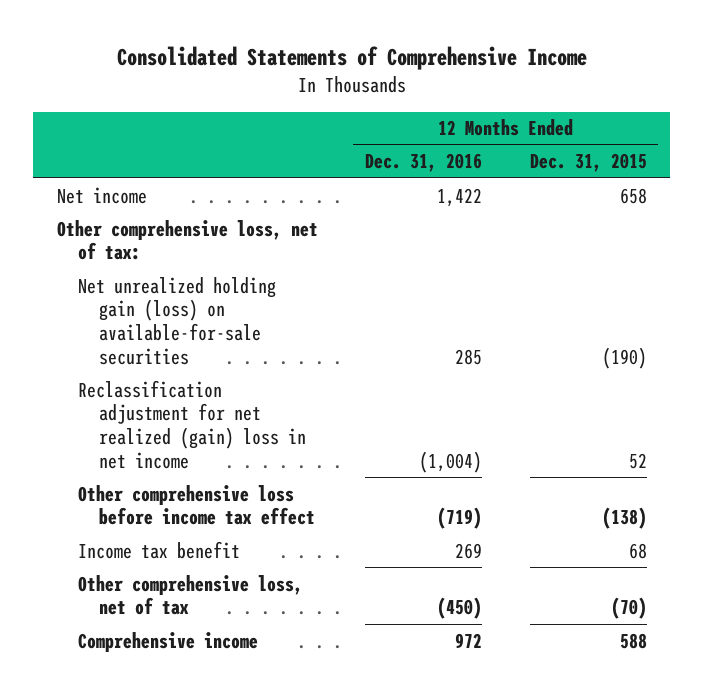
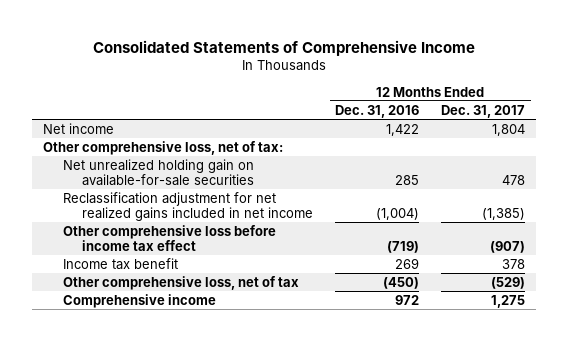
- | 12 Months Ended Dec. 31, 2016 | 12 Months Ended Dec. 31, 2015
+ | 12 Months Ended Dec. 31, 2016 | 12 Months Ended Dec. 31, 2017
- Net unrealized holding gain (loss) on available-for-sale securities | 285 | (190)
- Reclassification adjustment for net realized (gain) loss in net income | (1,004) | 52
+ Net unrealized holding gain on available-for-sale securities | 285 | 478
+ Reclassification adjustment for net realized gains included in net income | (1,004) | (1,385)

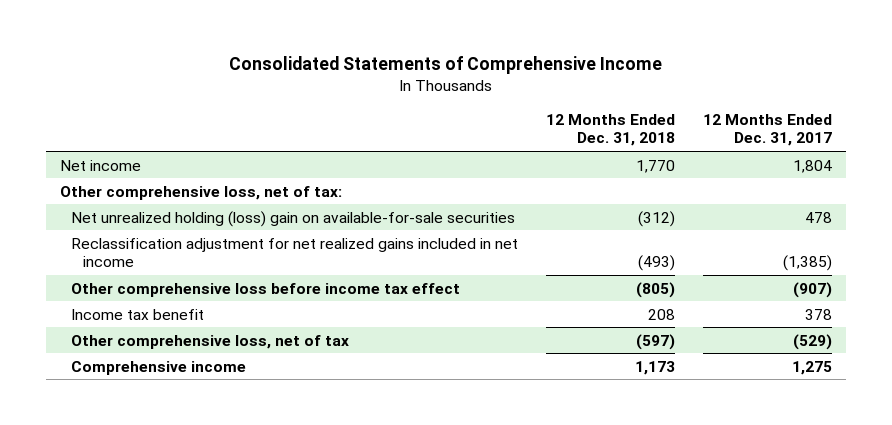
- | 12 Months Ended Dec. 31, 2016 | 12 Months Ended Dec. 31, 2017
+ | 12 Months Ended Dec. 31, 2018 | 12 Months Ended Dec. 31, 2017
- Net unrealized holding gain on available-for-sale securities | 285 | 478
+ Net unrealized holding (loss) gain on available-for-sale securities | (312) | 478

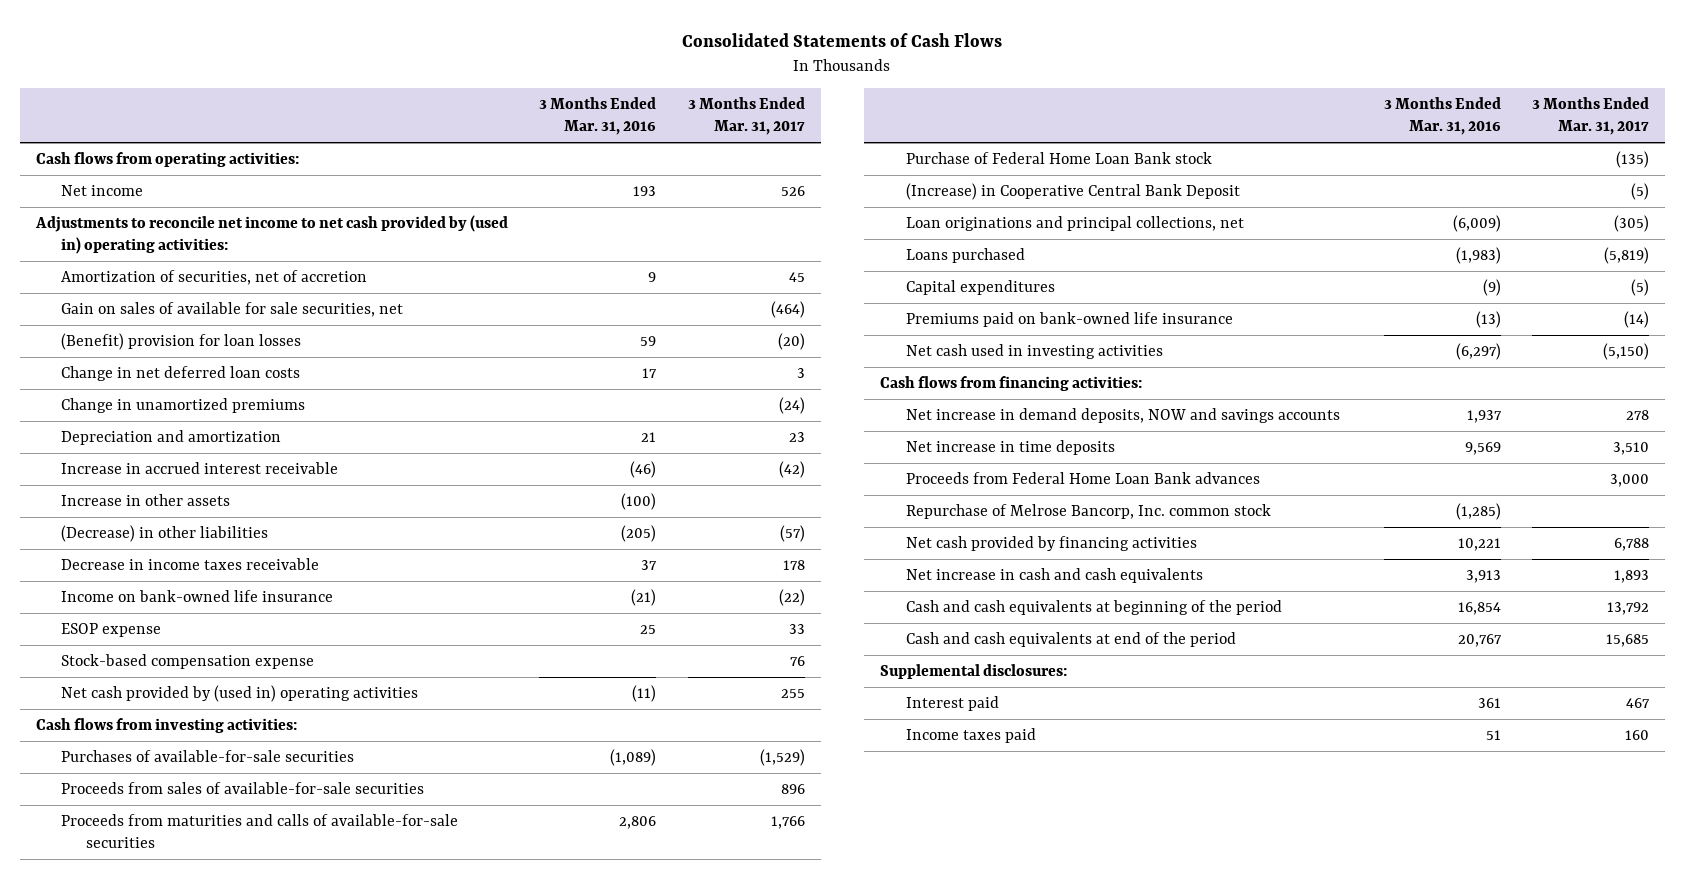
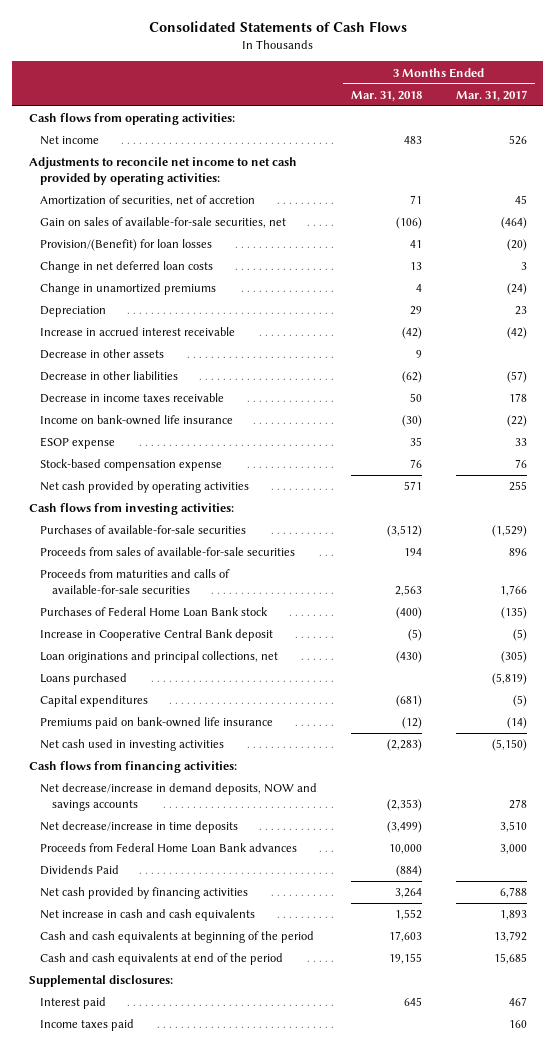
- | 3 Months Ended Mar. 31, 2016 | 3 Months Ended Mar. 31, 2017
+ | 3 Months Ended Mar. 31, 2018 | 3 Months Ended Mar. 31, 2017
- Adjustments to reconcile net income to net cash provided by (used in) operating activities:
+ Adjustments to reconcile net income to net cash provided by operating activities:
- Gain on sales of available for sale securities, net | | (464)
- (Benefit) provision for loan losses | 59 | (20)
+ Gain on sales of available-for-sale securities, net | (106) | (464)
+ Provision/(Benefit) for loan losses | 41 | (20)
- Depreciation and amortization | 21 | 23
+ Depreciation | 29 | 23
- Increase in other assets | (100) |
- (Decrease) in other liabilities | (205) | (57)
+ Decrease in other assets | 9 |
+ Decrease in other liabilities | (62) | (57)
- Net cash provided by (used in) operating activities | (11) | 255
+ Net cash provided by operating activities | 571 | 255
- Purchase of Federal Home Loan Bank stock | | (135)
- (Increase) in Cooperative Central Bank Deposit | | (5)
+ Purchases of Federal Home Loan Bank stock | (400) | (135)
+ Increase in Cooperative Central Bank deposit | (5) | (5)
- Net increase in demand deposits, NOW and savings accounts | 1,937 | 278
- Net increase in time deposits | 9,569 | 3,510
+ Net decrease/increase in demand deposits, NOW and savings accounts | (2,353) | 278
+ Net decrease/increase in time deposits | (3,499) | 3,510
- Repurchase of Melrose Bancorp, Inc. common stock | (1,285) |
+ Dividends Paid | (884) |

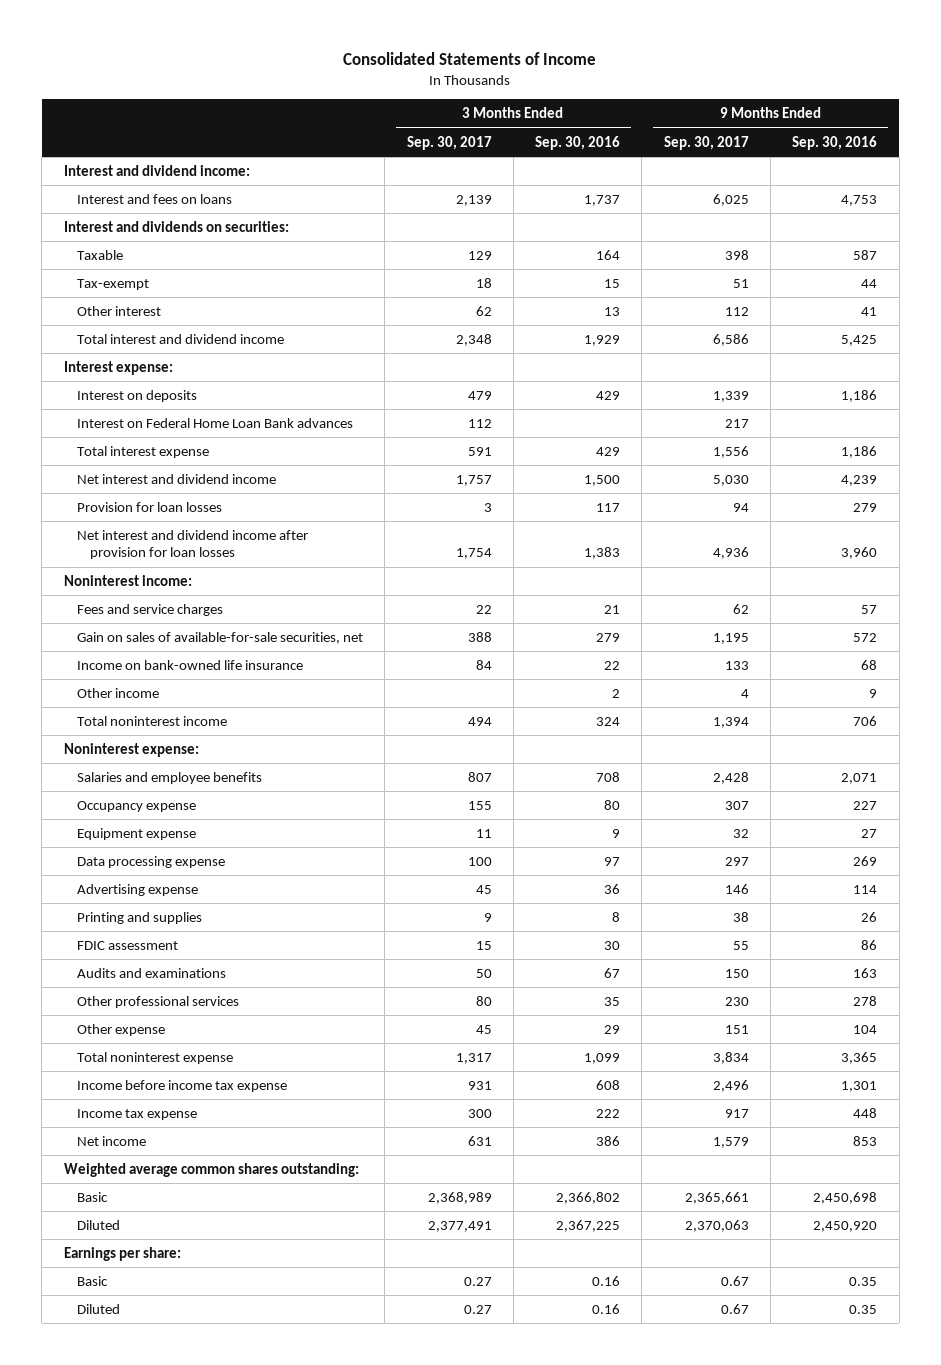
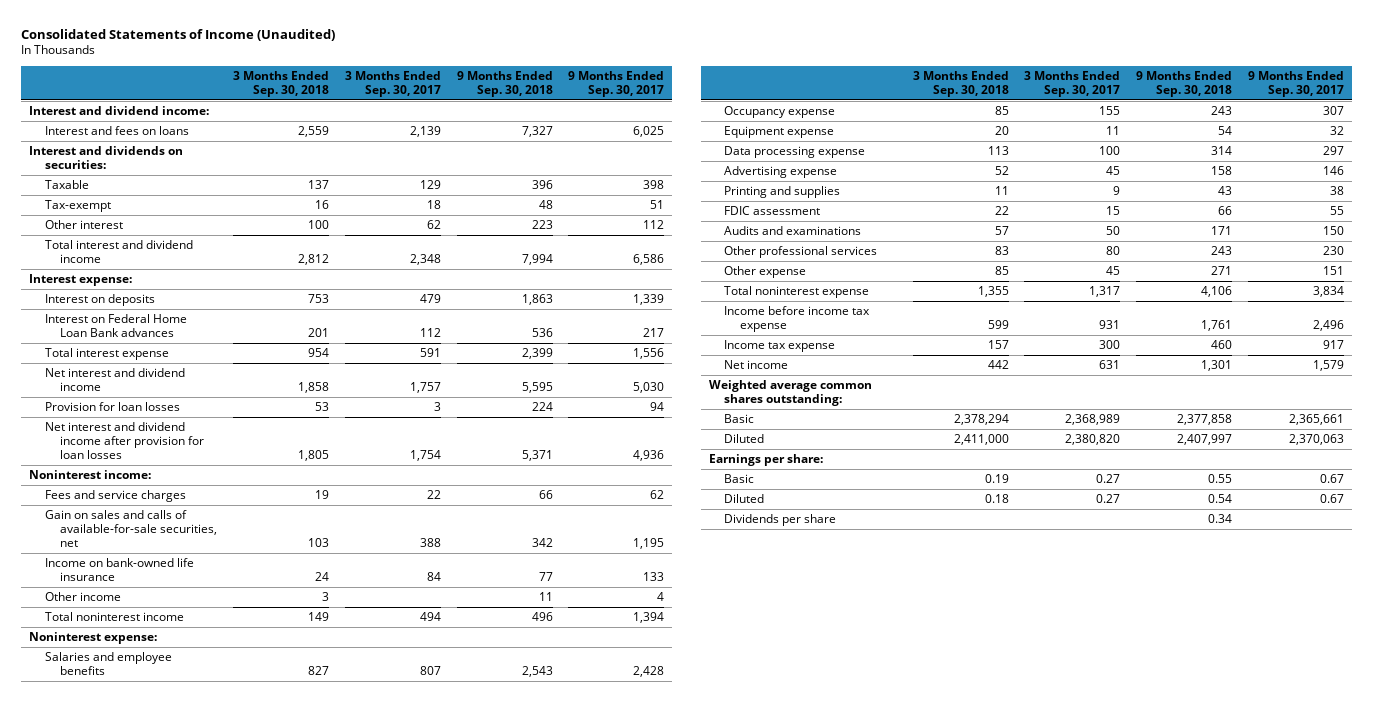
- Consolidated Statements of Income
+ Consolidated Statements of Income (Unaudited)
- | 3 Months Ended Sep. 30, 2017 | 3 Months Ended Sep. 30, 2016 | 9 Months Ended Sep. 30, 2017 | 9 Months Ended Sep. 30, 2016
+ | 3 Months Ended Sep. 30, 2018 | 3 Months Ended Sep. 30, 2017 | 9 Months Ended Sep. 30, 2018 | 9 Months Ended Sep. 30, 2017
- Gain on sales of available-for-sale securities, net | 388 | 279 | 1,195 | 572
+ Gain on sales and calls of available-for-sale securities, net | 103 | 388 | 342 | 1,195
- Diluted | 2,377,491 | 2,367,225 | 2,370,063 | 2,450,920
+ Diluted | 2,411,000 | 2,380,820 | 2,407,997 | 2,370,063
+ Dividends per share | | | 0.34 |

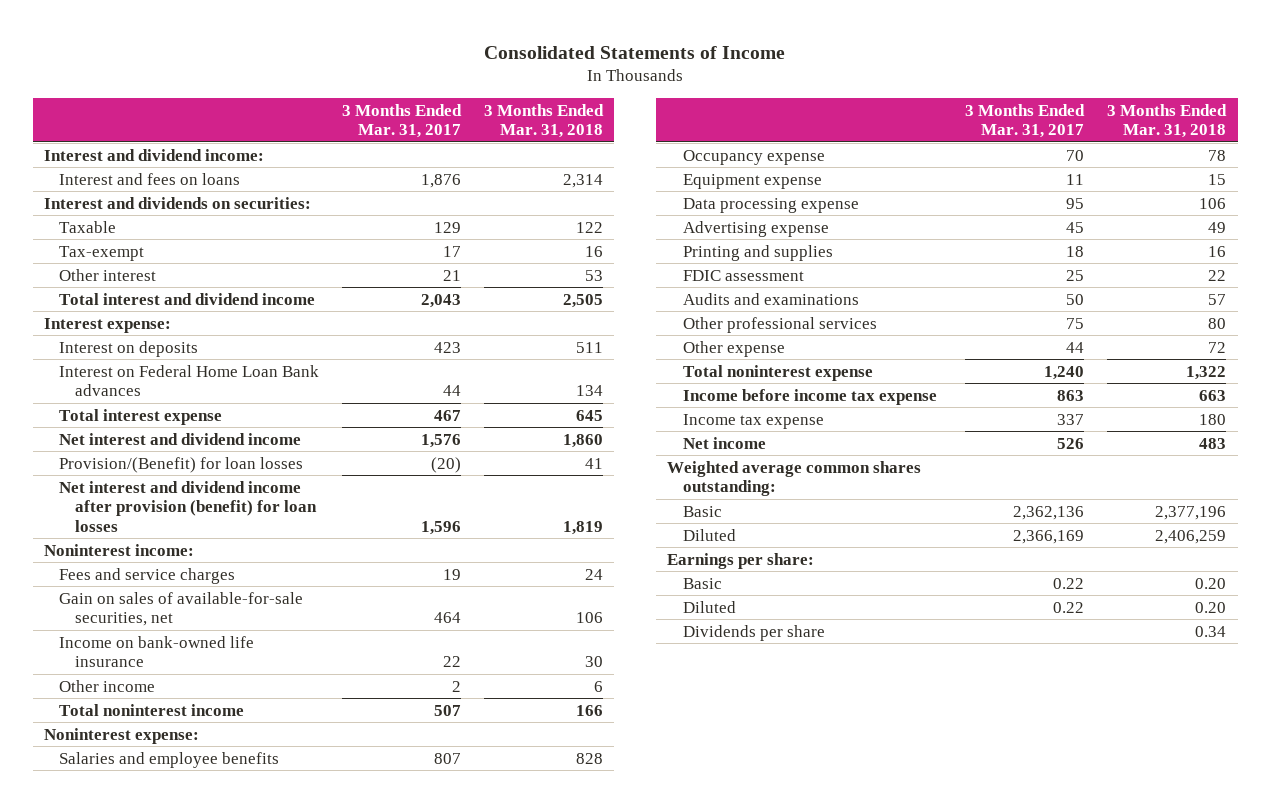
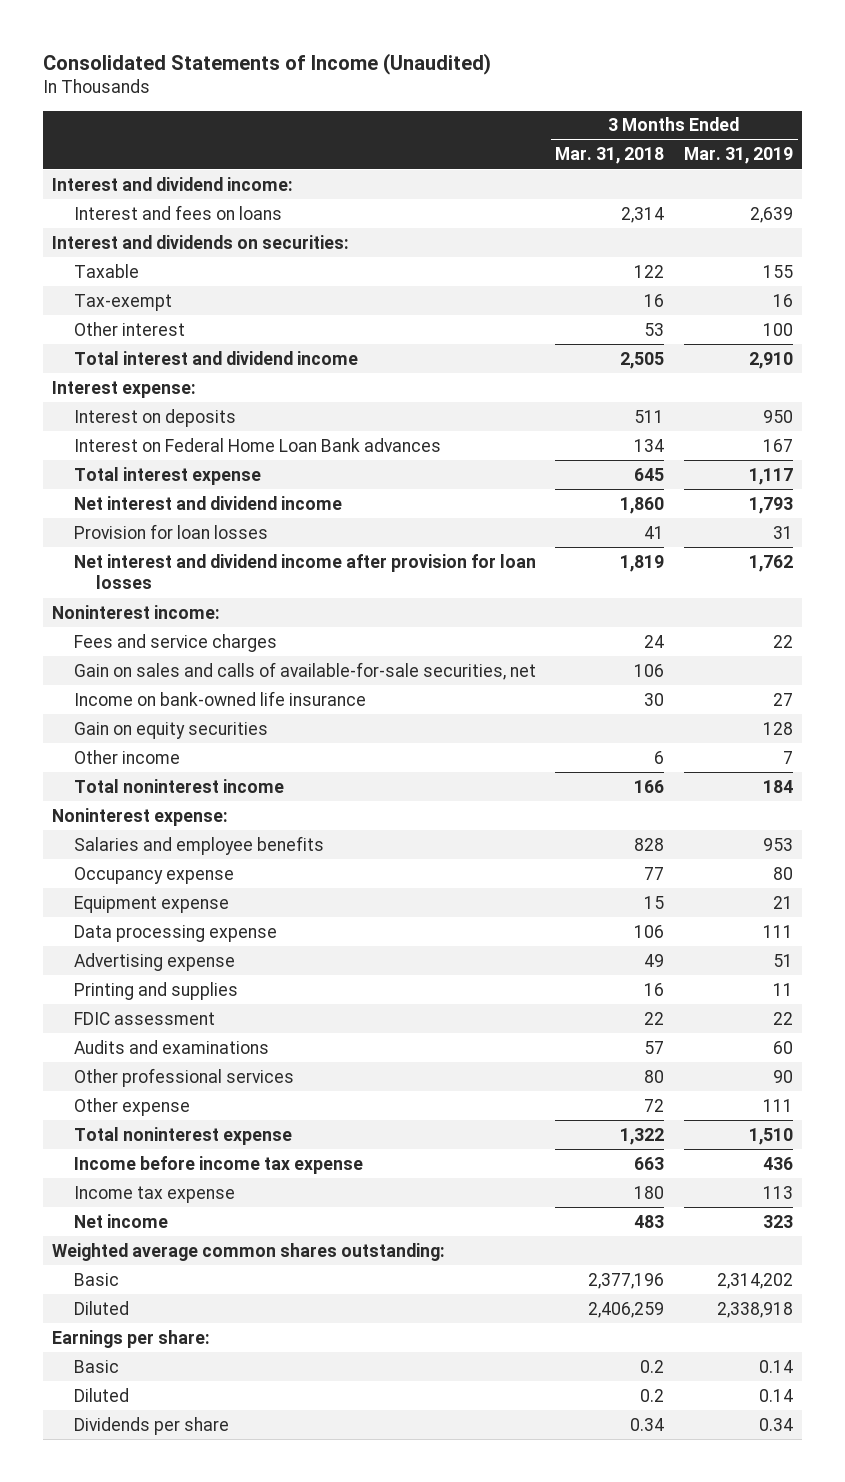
- Consolidated Statements of Income
+ Consolidated Statements of Income (Unaudited)
- | 3 Months Ended Mar. 31, 2017 | 3 Months Ended Mar. 31, 2018
+ | 3 Months Ended Mar. 31, 2018 | 3 Months Ended Mar. 31, 2019
- Provision/(Benefit) for loan losses | (20) | 41
- Net interest and dividend income after provision (benefit) for loan losses | 1,596 | 1,819
+ Provision for loan losses | 41 | 31
+ Net interest and dividend income after provision for loan losses | 1,819 | 1,762
- Gain on sales of available-for-sale securities, net | 464 | 106
+ Gain on sales and calls of available-for-sale securities, net | 106 |
+ Gain on equity securities | | 128
- Occupancy expense | 70 | 78
+ Occupancy expense | 77 | 80
- Basic | 0.22 | 0.20
- Diluted | 0.22 | 0.20
+ Basic | 0.2 | 0.14
+ Diluted | 0.2 | 0.14

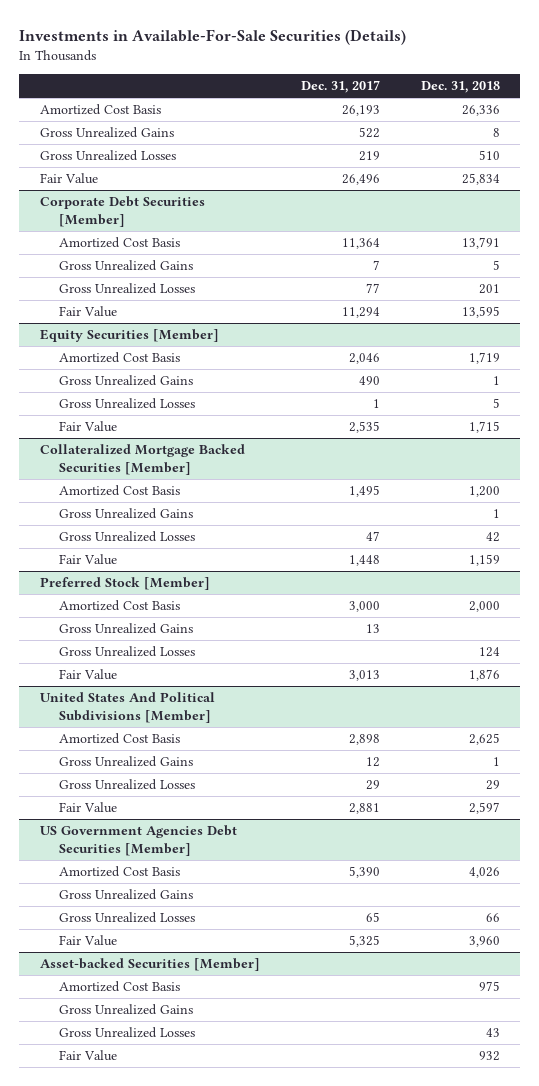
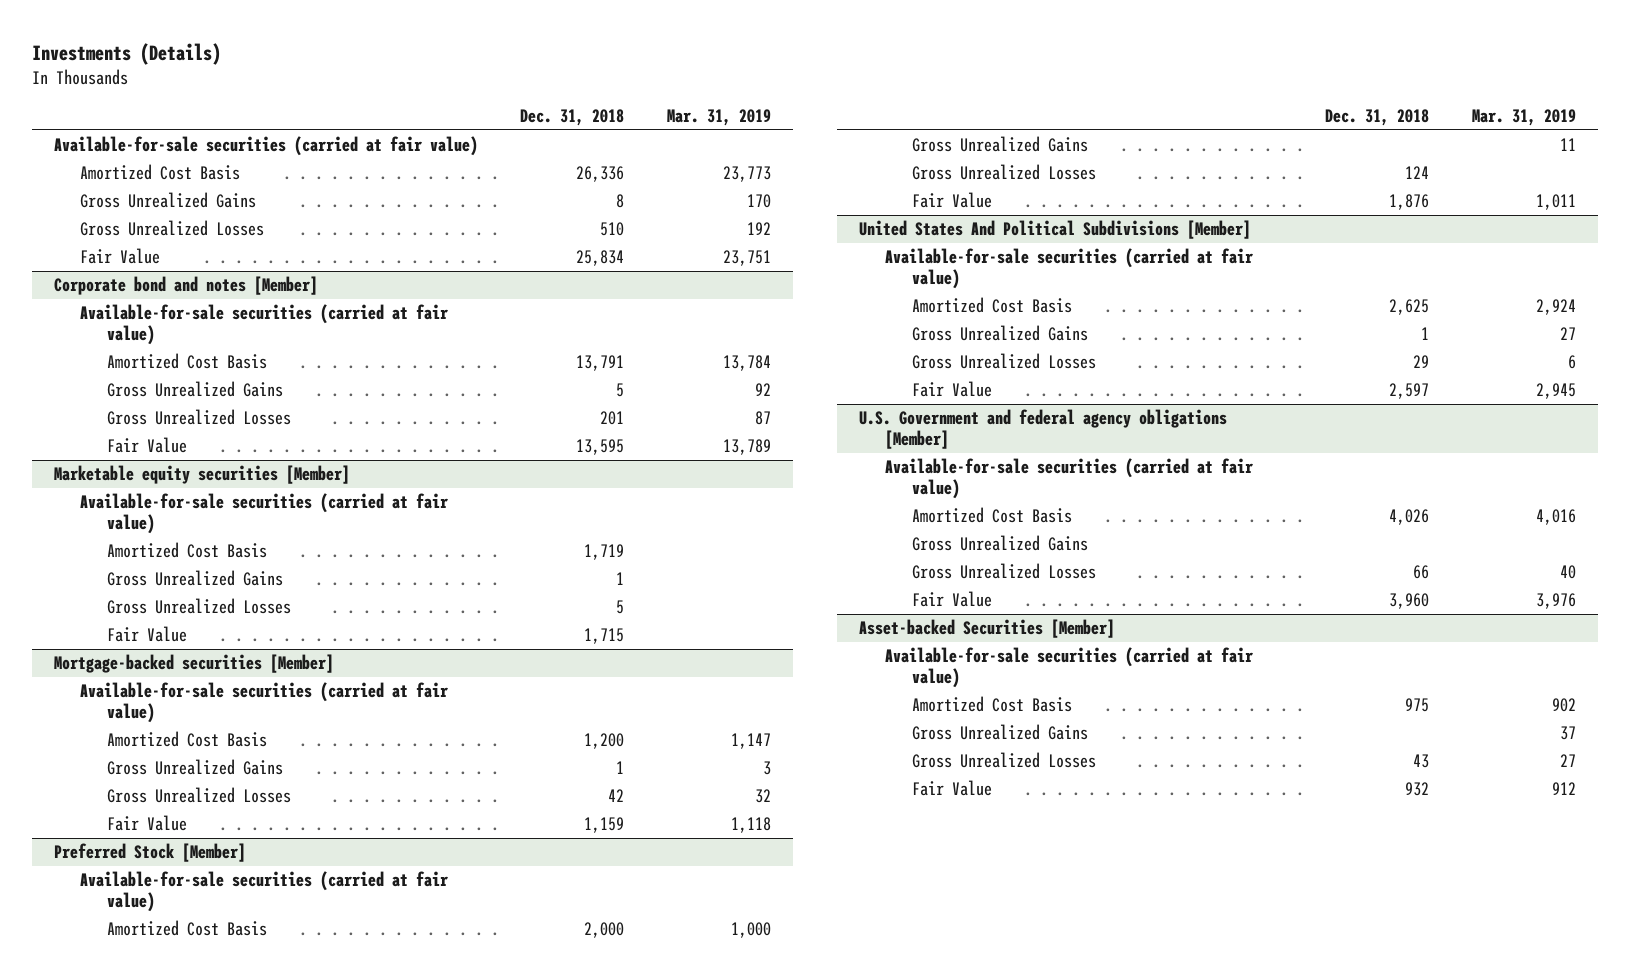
- Investments in Available-For-Sale Securities (Details)
+ Investments (Details)
- | Dec. 31, 2017 | Dec. 31, 2018
+ | Dec. 31, 2018 | Mar. 31, 2019
+ Available-for-sale securities (carried at fair value)
- Corporate Debt Securities [Member]
+ Corporate bond and notes [Member]
+ Available-for-sale securities (carried at fair value)
- Equity Securities [Member]
+ Marketable equity securities [Member]
+ Available-for-sale securities (carried at fair value)
- Collateralized Mortgage Backed Securities [Member]
+ Mortgage-backed securities [Member]
+ Available-for-sale securities (carried at fair value)
@ Preferred Stock [Member]
+ Available-for-sale securities (carried at fair value)
@ United States And Political Subdivisions [Member]
+ Available-for-sale securities (carried at fair value)
- US Government Agencies Debt Securities [Member]
+ U.S. Government and federal agency obligations [Member]
+ Available-for-sale securities (carried at fair value)
@ Asset-backed Securities [Member]
+ Available-for-sale securities (carried at fair value)

